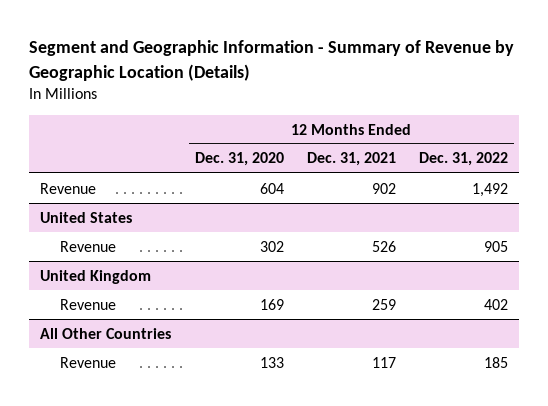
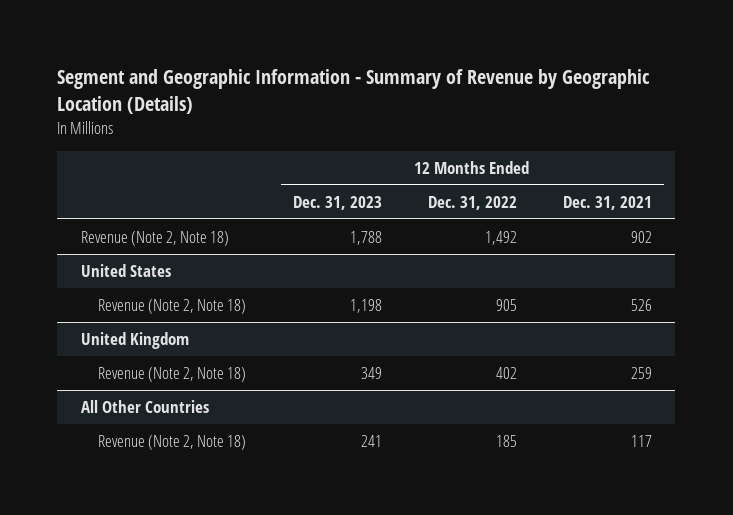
- | 12 Months Ended Dec. 31, 2020 | 12 Months Ended Dec. 31, 2021 | 12 Months Ended Dec. 31, 2022
+ | 12 Months Ended Dec. 31, 2023 | 12 Months Ended Dec. 31, 2022 | 12 Months Ended Dec. 31, 2021
- Revenue | 604 | 902 | 1,492
+ Revenue (Note 2, Note 18) | 1,788 | 1,492 | 902
@ United States
- Revenue | 302 | 526 | 905
+ Revenue (Note 2, Note 18) | 1,198 | 905 | 526
@ United Kingdom
- Revenue | 169 | 259 | 402
+ Revenue (Note 2, Note 18) | 349 | 402 | 259
@ All Other Countries
- Revenue | 133 | 117 | 185
+ Revenue (Note 2, Note 18) | 241 | 185 | 117

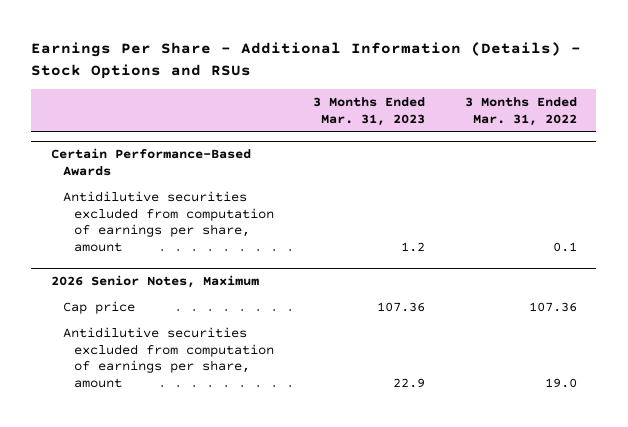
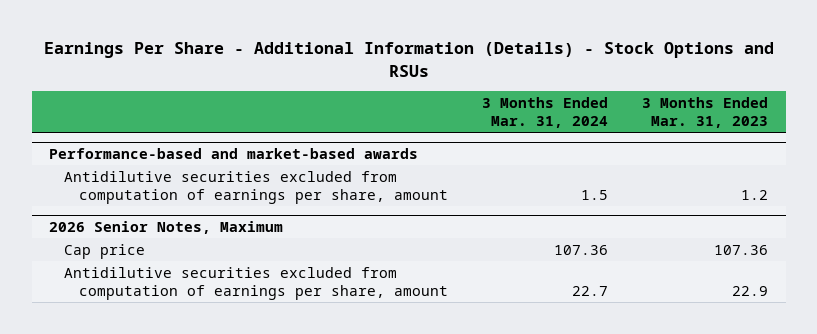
- | 3 Months Ended Mar. 31, 2023 | 3 Months Ended Mar. 31, 2022
+ | 3 Months Ended Mar. 31, 2024 | 3 Months Ended Mar. 31, 2023
- Certain Performance-Based Awards
+ Performance-based and market-based awards

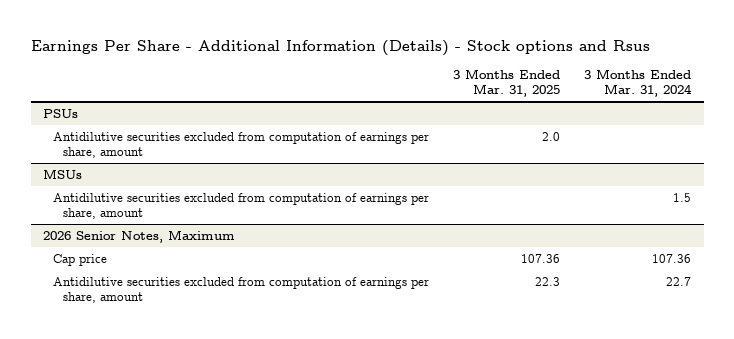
- Earnings Per Share - Additional Information (Details) - Stock Options and RSUs
+ Earnings Per Share - Additional Information (Details) - Stock options and Rsus
- | 3 Months Ended Mar. 31, 2024 | 3 Months Ended Mar. 31, 2023
+ | 3 Months Ended Mar. 31, 2025 | 3 Months Ended Mar. 31, 2024
- Performance-based and market-based awards
+ PSUs
+ Antidilutive securities excluded from computation of earnings per share, amount | 2.0 |
+ MSUs

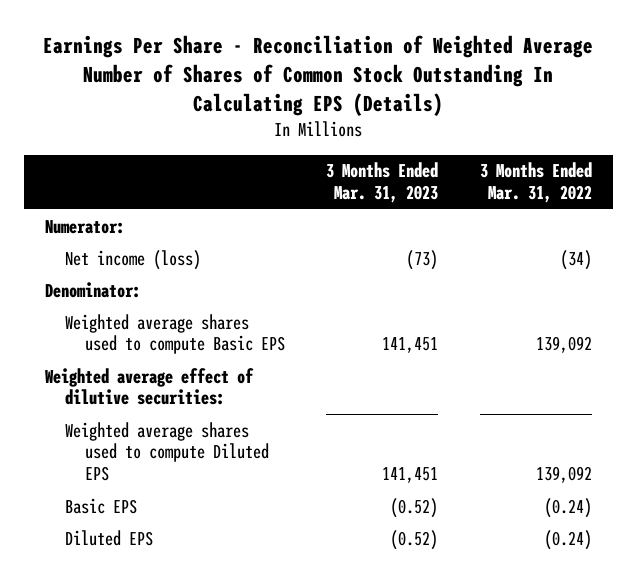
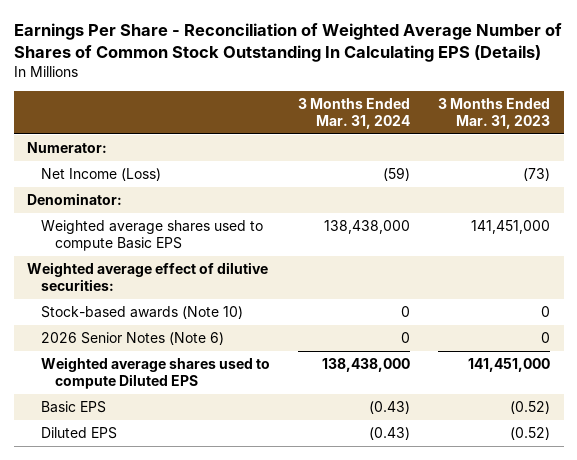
- | 3 Months Ended Mar. 31, 2023 | 3 Months Ended Mar. 31, 2022
+ | 3 Months Ended Mar. 31, 2024 | 3 Months Ended Mar. 31, 2023
- Net income (loss) | (73) | (34)
+ Net Income (Loss) | (59) | (73)
- Weighted average shares used to compute Basic EPS | 141,451 | 139,092
+ Weighted average shares used to compute Basic EPS | 138,438,000 | 141,451,000
- Weighted average shares used to compute Diluted EPS | 141,451 | 139,092
+ Stock-based awards (Note 10) | 0 | 0
+ 2026 Senior Notes (Note 6) | 0 | 0
+ Weighted average shares used to compute Diluted EPS | 138,438,000 | 141,451,000

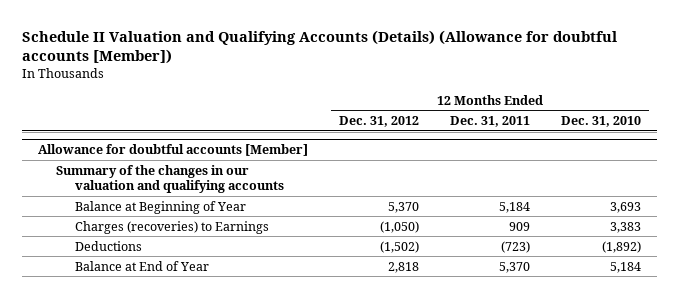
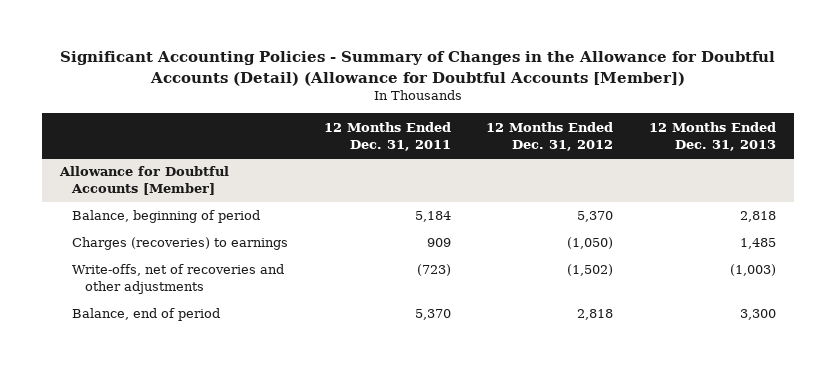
- Schedule II Valuation and Qualifying Accounts (Details) (Allowance for doubtful accounts [Member])
+ Significant Accounting Policies - Summary of Changes in the Allowance for Doubtful Accounts (Detail) (Allowance for Doubtful Accounts [Member])
- | 12 Months Ended Dec. 31, 2012 | 12 Months Ended Dec. 31, 2011 | 12 Months Ended Dec. 31, 2010
+ | 12 Months Ended Dec. 31, 2011 | 12 Months Ended Dec. 31, 2012 | 12 Months Ended Dec. 31, 2013
- Allowance for doubtful accounts [Member]
- Summary of the changes in our valuation and qualifying accounts
- Balance at Beginning of Year | 5,370 | 5,184 | 3,693
- Charges (recoveries) to Earnings | (1,050) | 909 | 3,383
- Deductions | (1,502) | (723) | (1,892)
- Balance at End of Year | 2,818 | 5,370 | 5,184
+ Allowance for Doubtful Accounts [Member]
+ Balance, beginning of period | 5,184 | 5,370 | 2,818
+ Charges (recoveries) to earnings | 909 | (1,050) | 1,485
+ Write-offs, net of recoveries and other adjustments | (723) | (1,502) | (1,003)
+ Balance, end of period | 5,370 | 2,818 | 3,300

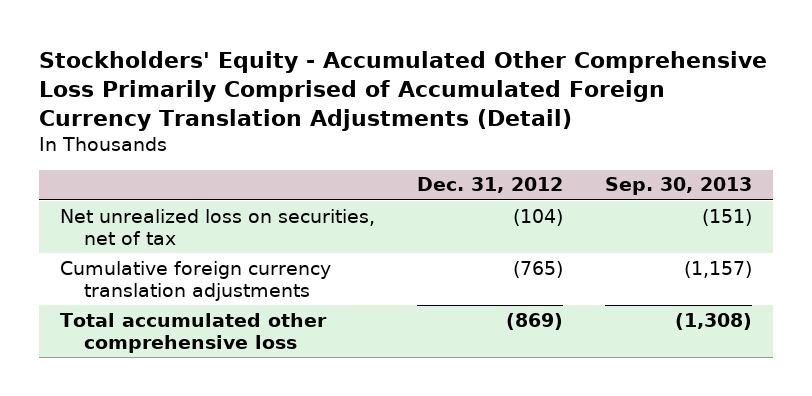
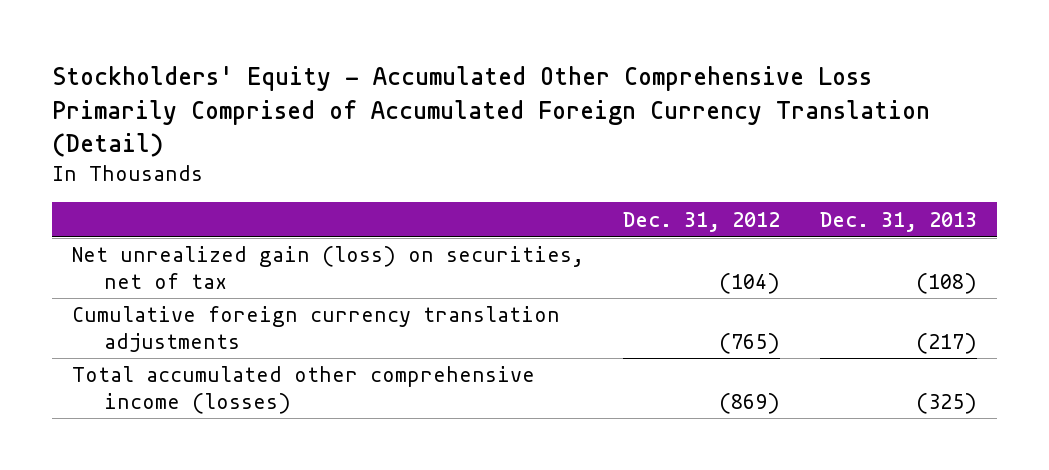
- Stockholders' Equity - Accumulated Other Comprehensive Loss Primarily Comprised of Accumulated Foreign Currency Translation Adjustments (Detail)
+ Stockholders' Equity - Accumulated Other Comprehensive Loss Primarily Comprised of Accumulated Foreign Currency Translation (Detail)
- | Dec. 31, 2012 | Sep. 30, 2013
+ | Dec. 31, 2012 | Dec. 31, 2013
- Net unrealized loss on securities, net of tax | (104) | (151)
+ Net unrealized gain (loss) on securities, net of tax | (104) | (108)
- Total accumulated other comprehensive loss | (869) | (1,308)
+ Total accumulated other comprehensive income (losses) | (869) | (325)

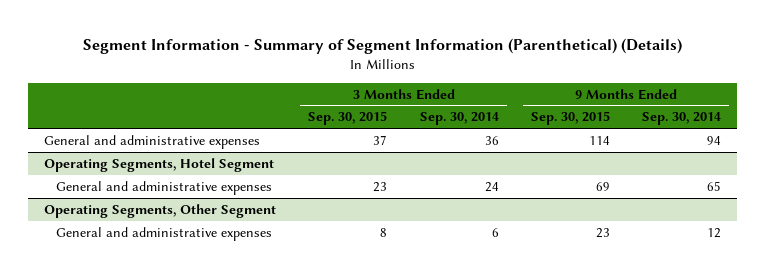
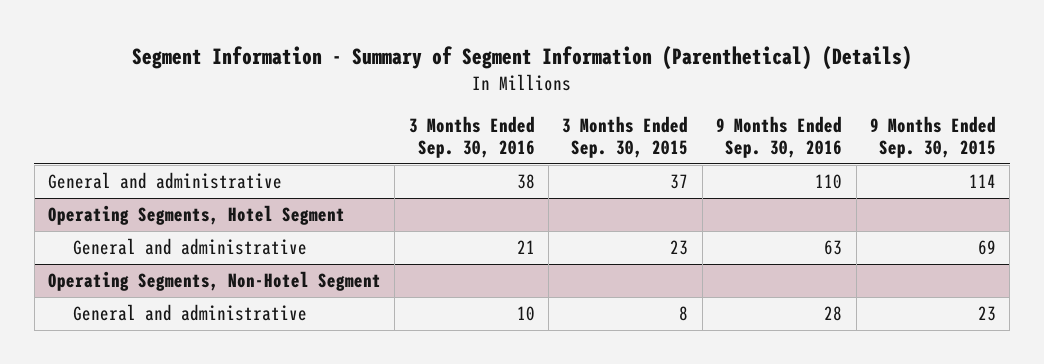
- | 3 Months Ended Sep. 30, 2015 | 3 Months Ended Sep. 30, 2014 | 9 Months Ended Sep. 30, 2015 | 9 Months Ended Sep. 30, 2014
+ | 3 Months Ended Sep. 30, 2016 | 3 Months Ended Sep. 30, 2015 | 9 Months Ended Sep. 30, 2016 | 9 Months Ended Sep. 30, 2015
- General and administrative expenses | 37 | 36 | 114 | 94
+ General and administrative | 38 | 37 | 110 | 114
@ Operating Segments, Hotel Segment
- General and administrative expenses | 23 | 24 | 69 | 65
- Operating Segments, Other Segment
- General and administrative expenses | 8 | 6 | 23 | 12
@ Operating Segments, Hotel Segment
+ General and administrative | 21 | 23 | 63 | 69
+ Operating Segments, Non-Hotel Segment
+ General and administrative | 10 | 8 | 28 | 23

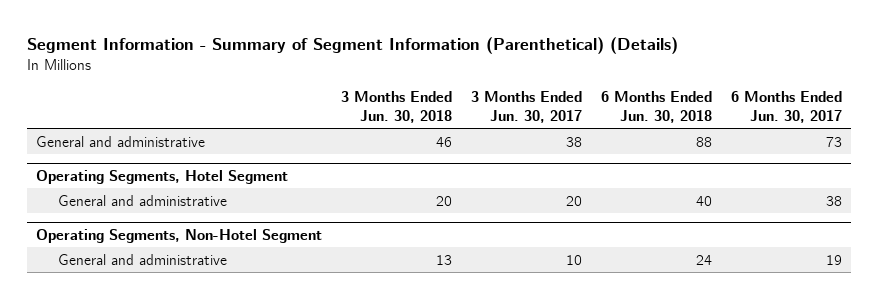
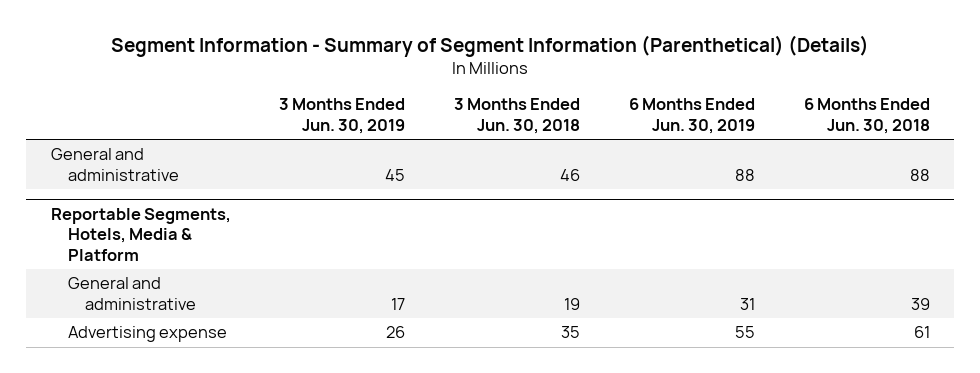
- | 3 Months Ended Jun. 30, 2018 | 3 Months Ended Jun. 30, 2017 | 6 Months Ended Jun. 30, 2018 | 6 Months Ended Jun. 30, 2017
+ | 3 Months Ended Jun. 30, 2019 | 3 Months Ended Jun. 30, 2018 | 6 Months Ended Jun. 30, 2019 | 6 Months Ended Jun. 30, 2018
- Operating Segments, Hotel Segment
- General and administrative | 20 | 20 | 40 | 38
- Operating Segments, Non-Hotel Segment
- General and administrative | 13 | 10 | 24 | 19
+ Reportable Segments, Hotels, Media & Platform
+ General and administrative | 17 | 19 | 31 | 39
+ Advertising expense | 26 | 35 | 55 | 61

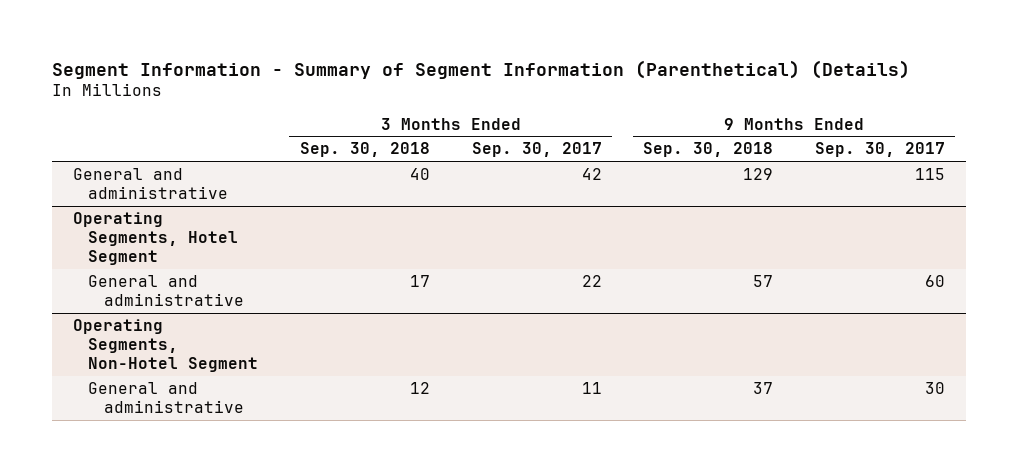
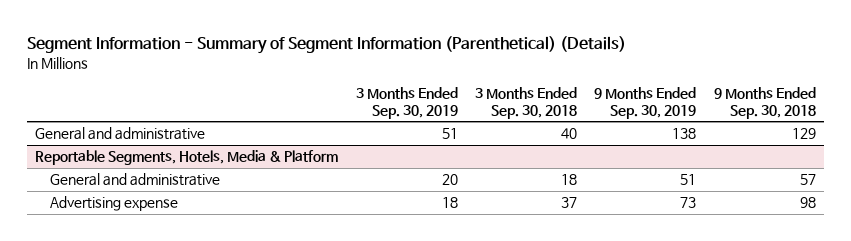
- | 3 Months Ended Sep. 30, 2018 | 3 Months Ended Sep. 30, 2017 | 9 Months Ended Sep. 30, 2018 | 9 Months Ended Sep. 30, 2017
+ | 3 Months Ended Sep. 30, 2019 | 3 Months Ended Sep. 30, 2018 | 9 Months Ended Sep. 30, 2019 | 9 Months Ended Sep. 30, 2018
- Operating Segments, Hotel Segment
- General and administrative | 17 | 22 | 57 | 60
- Operating Segments, Non-Hotel Segment
- General and administrative | 12 | 11 | 37 | 30
+ Reportable Segments, Hotels, Media & Platform
+ General and administrative | 20 | 18 | 51 | 57
+ Advertising expense | 18 | 37 | 73 | 98

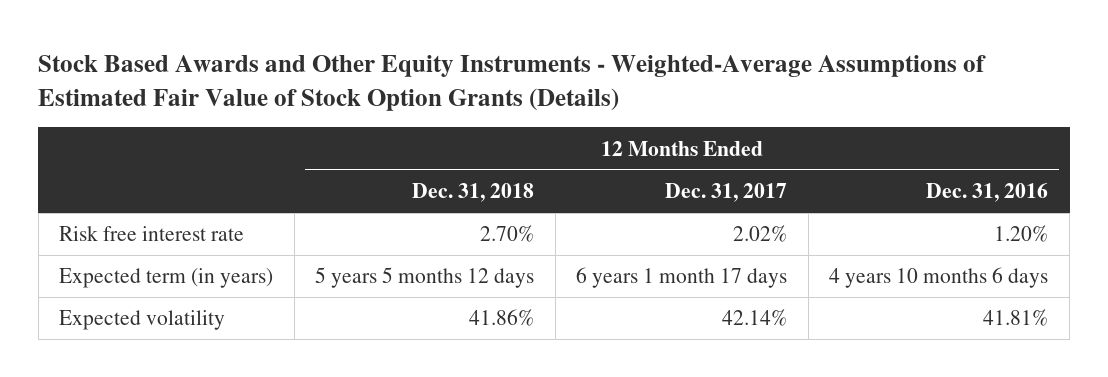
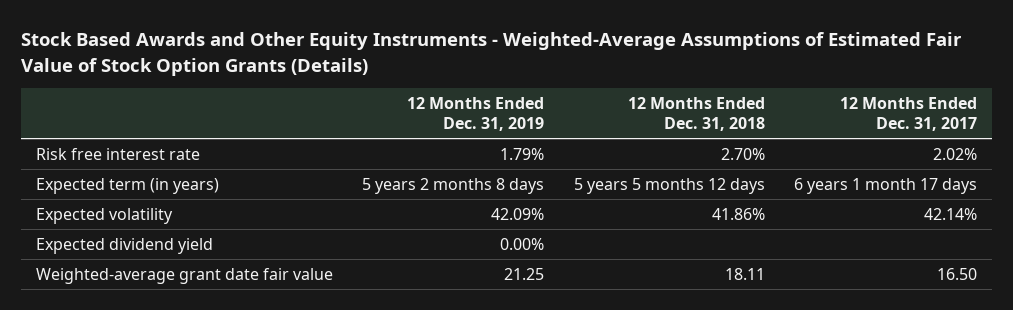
- | 12 Months Ended Dec. 31, 2018 | 12 Months Ended Dec. 31, 2017 | 12 Months Ended Dec. 31, 2016
+ | 12 Months Ended Dec. 31, 2019 | 12 Months Ended Dec. 31, 2018 | 12 Months Ended Dec. 31, 2017
+ Expected dividend yield | 0.00% | |
+ Weighted-average grant date fair value | 21.25 | 18.11 | 16.50

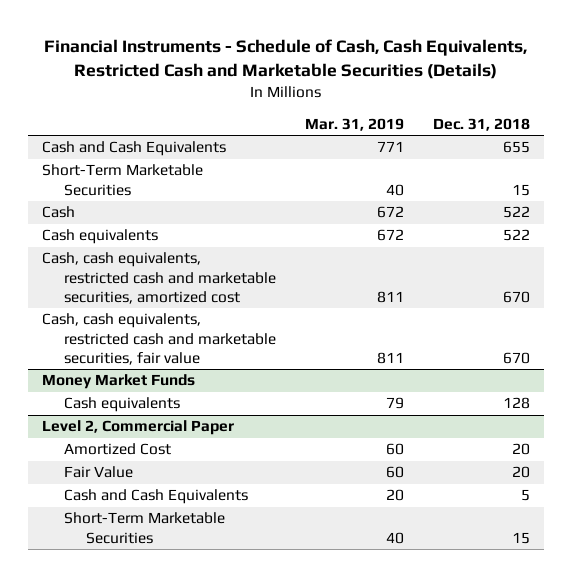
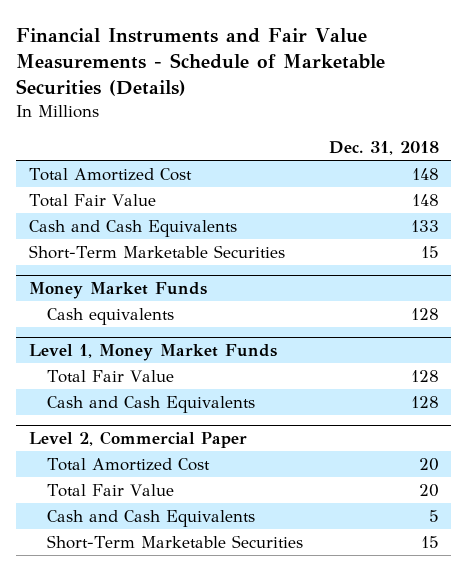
- Financial Instruments - Schedule of Cash, Cash Equivalents, Restricted Cash and Marketable Securities (Details)
+ Financial Instruments and Fair Value Measurements - Schedule of Marketable Securities (Details)
- | Mar. 31, 2019 | Dec. 31, 2018
+ | Dec. 31, 2018
- Cash and Cash Equivalents | 771 | 655
+ Total Amortized Cost | 148
+ Total Fair Value | 148
+ Cash and Cash Equivalents | 133
- Cash | 672 | 522
- Cash equivalents | 672 | 522
- Cash, cash equivalents, restricted cash and marketable securities, amortized cost | 811 | 670
- Cash, cash equivalents, restricted cash and marketable securities, fair value | 811 | 670
+ Level 1, Money Market Funds
+ Total Fair Value | 128
+ Cash and Cash Equivalents | 128
@ Level 2, Commercial Paper
- Amortized Cost | 60 | 20
- Fair Value | 60 | 20
+ Total Amortized Cost | 20
+ Total Fair Value | 20

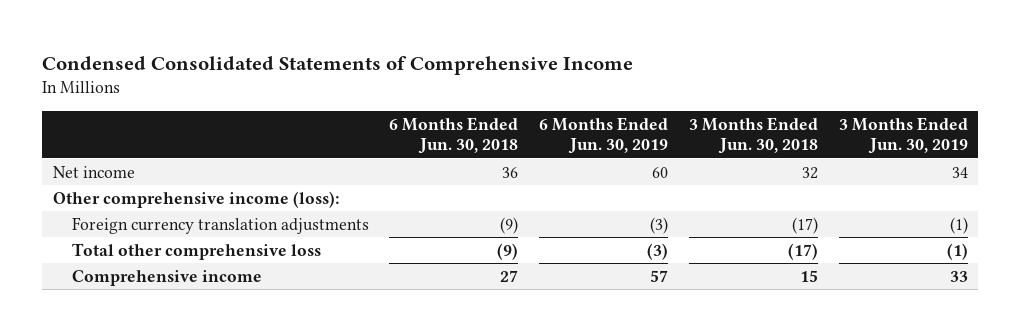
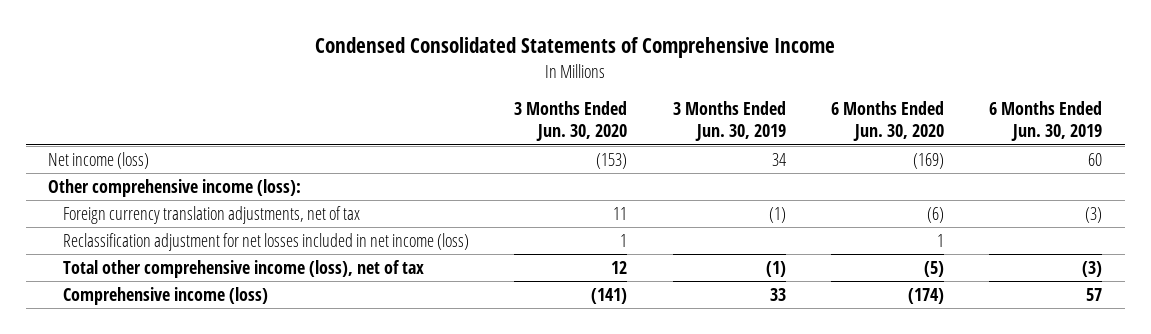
- | 6 Months Ended Jun. 30, 2018 | 6 Months Ended Jun. 30, 2019 | 3 Months Ended Jun. 30, 2018 | 3 Months Ended Jun. 30, 2019
+ | 3 Months Ended Jun. 30, 2020 | 3 Months Ended Jun. 30, 2019 | 6 Months Ended Jun. 30, 2020 | 6 Months Ended Jun. 30, 2019
- Net income | 36 | 60 | 32 | 34
+ Net income (loss) | (153) | 34 | (169) | 60
- Foreign currency translation adjustments | (9) | (3) | (17) | (1)
- Total other comprehensive loss | (9) | (3) | (17) | (1)
- Comprehensive income | 27 | 57 | 15 | 33
+ Foreign currency translation adjustments, net of tax | 11 | (1) | (6) | (3)
+ Reclassification adjustment for net losses included in net income (loss) | 1 | | 1 |
+ Total other comprehensive income (loss), net of tax | 12 | (1) | (5) | (3)
+ Comprehensive income (loss) | (141) | 33 | (174) | 57

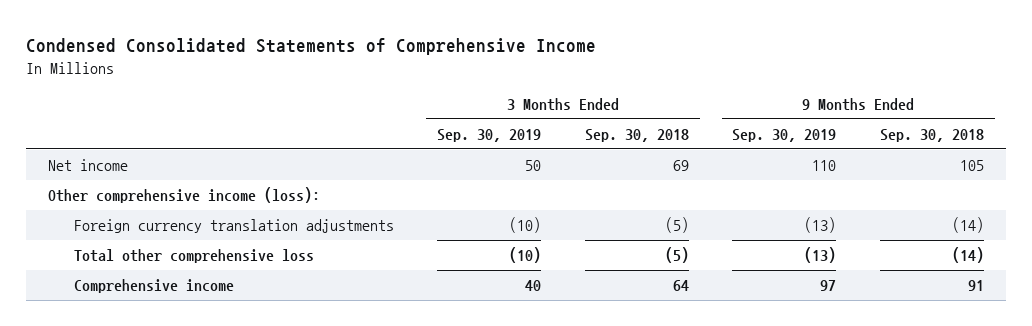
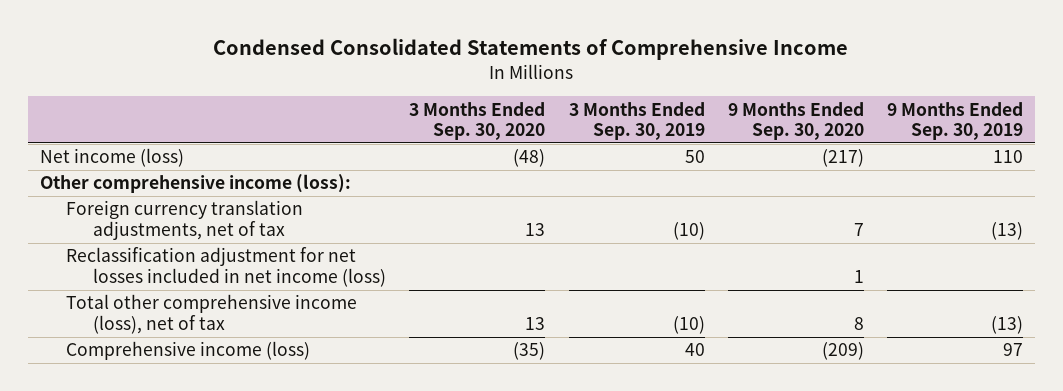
- | 3 Months Ended Sep. 30, 2019 | 3 Months Ended Sep. 30, 2018 | 9 Months Ended Sep. 30, 2019 | 9 Months Ended Sep. 30, 2018
+ | 3 Months Ended Sep. 30, 2020 | 3 Months Ended Sep. 30, 2019 | 9 Months Ended Sep. 30, 2020 | 9 Months Ended Sep. 30, 2019
- Net income | 50 | 69 | 110 | 105
+ Net income (loss) | (48) | 50 | (217) | 110
- Foreign currency translation adjustments | (10) | (5) | (13) | (14)
- Total other comprehensive loss | (10) | (5) | (13) | (14)
- Comprehensive income | 40 | 64 | 97 | 91
+ Foreign currency translation adjustments, net of tax | 13 | (10) | 7 | (13)
+ Reclassification adjustment for net losses included in net income (loss) | | | 1 |
+ Total other comprehensive income (loss), net of tax | 13 | (10) | 8 | (13)
+ Comprehensive income (loss) | (35) | 40 | (209) | 97

